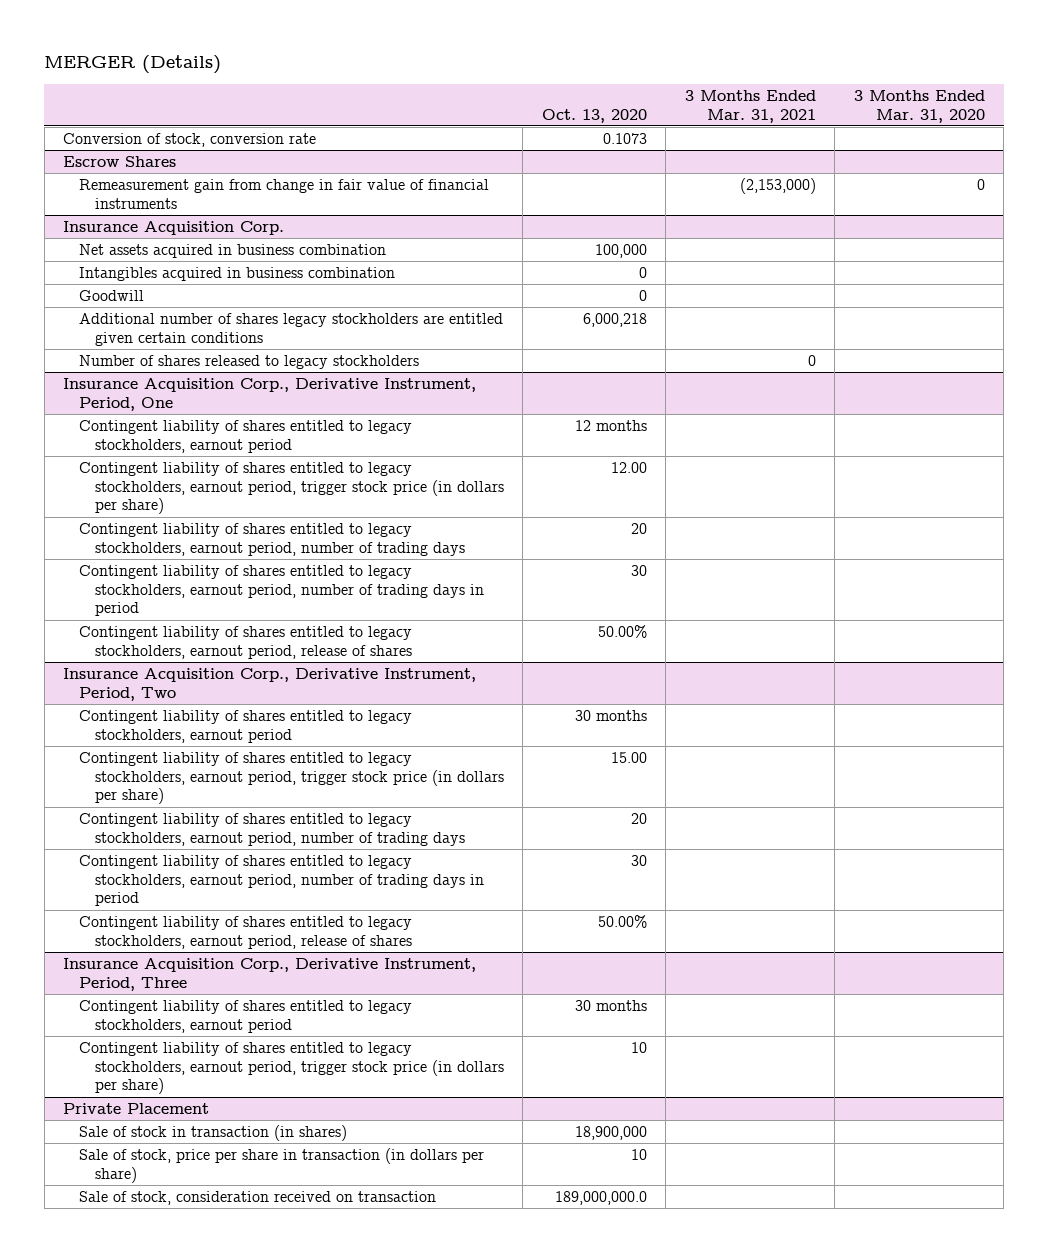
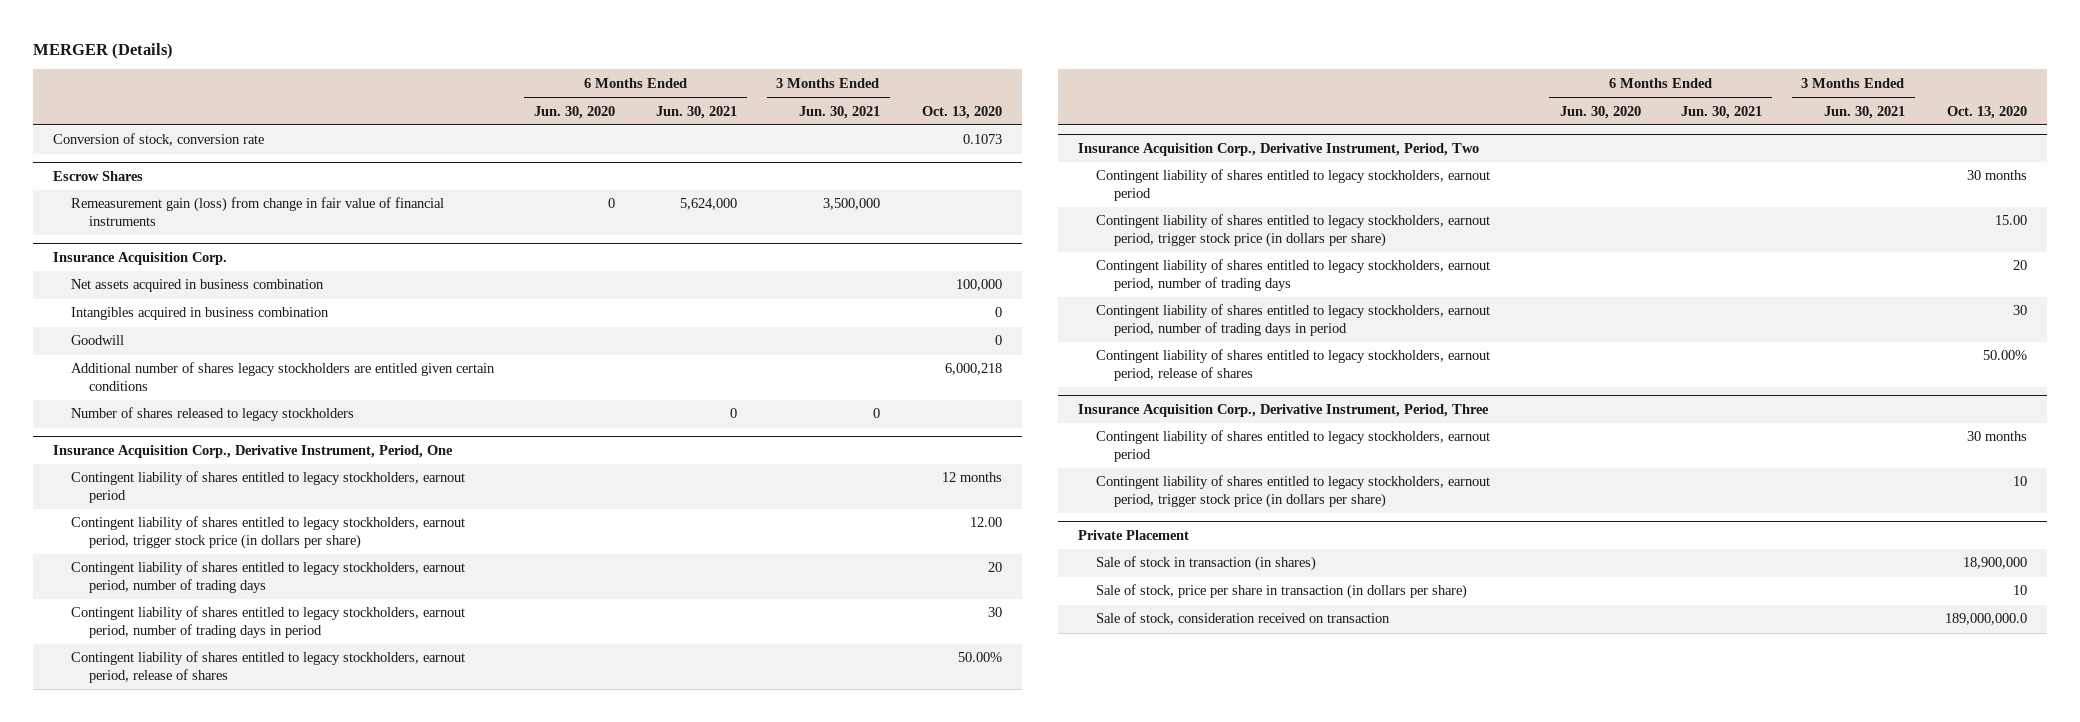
- | Oct. 13, 2020 | 3 Months Ended Mar. 31, 2021 | 3 Months Ended Mar. 31, 2020
+ | 6 Months Ended Jun. 30, 2020 | 6 Months Ended Jun. 30, 2021 | 3 Months Ended Jun. 30, 2021 | Oct. 13, 2020
@ Escrow Shares
- Remeasurement gain from change in fair value of financial instruments | | (2,153,000) | 0
+ Remeasurement gain (loss) from change in fair value of financial instruments | 0 | 5,624,000 | 3,500,000 |

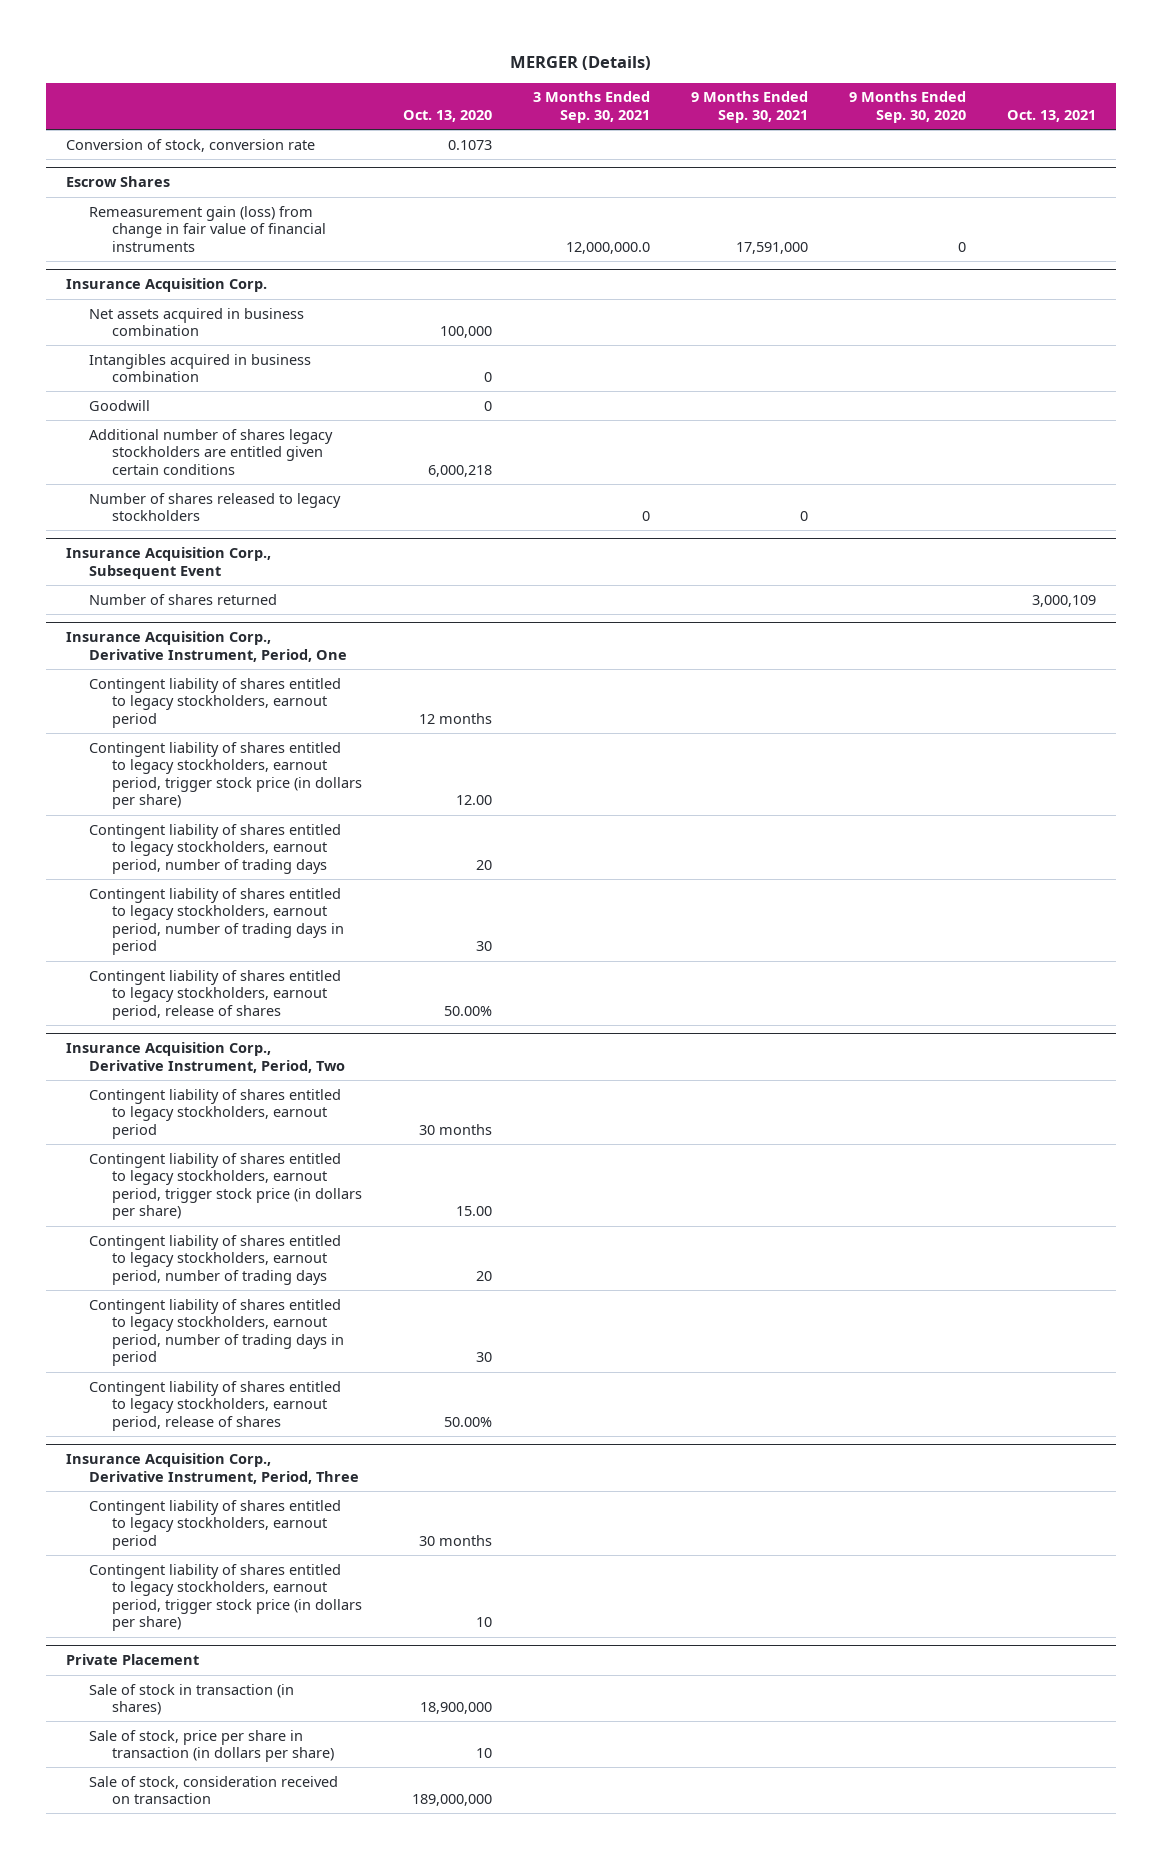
- | 6 Months Ended Jun. 30, 2020 | 6 Months Ended Jun. 30, 2021 | 3 Months Ended Jun. 30, 2021 | Oct. 13, 2020
+ | Oct. 13, 2020 | 3 Months Ended Sep. 30, 2021 | 9 Months Ended Sep. 30, 2021 | 9 Months Ended Sep. 30, 2020 | Oct. 13, 2021
+ Insurance Acquisition Corp., Subsequent Event
+ Number of shares returned | | | | | 3,000,109
@ Private Placement
- Sale of stock, consideration received on transaction | | | | 189,000,000.0
+ Sale of stock, consideration received on transaction | 189,000,000 | | | |

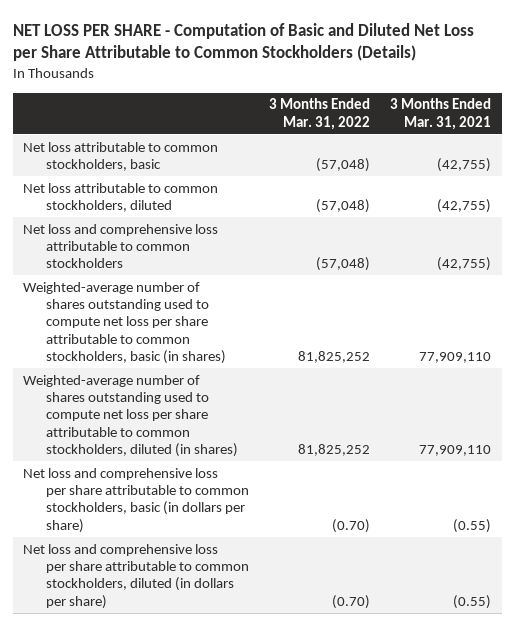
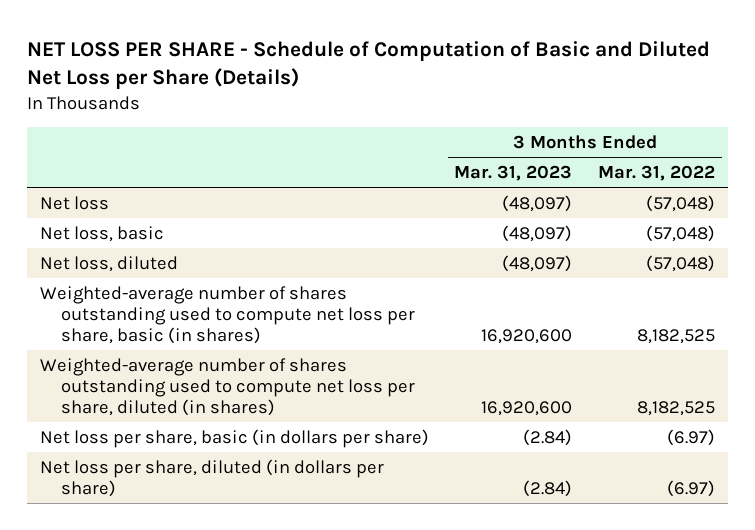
- NET LOSS PER SHARE - Computation of Basic and Diluted Net Loss per Share Attributable to Common Stockholders (Details)
+ NET LOSS PER SHARE - Schedule of Computation of Basic and Diluted Net Loss per Share (Details)
- | 3 Months Ended Mar. 31, 2022 | 3 Months Ended Mar. 31, 2021
+ | 3 Months Ended Mar. 31, 2023 | 3 Months Ended Mar. 31, 2022
- Net loss attributable to common stockholders, basic | (57,048) | (42,755)
- Net loss attributable to common stockholders, diluted | (57,048) | (42,755)
- Net loss and comprehensive loss attributable to common stockholders | (57,048) | (42,755)
- Weighted-average number of shares outstanding used to compute net loss per share attributable to common stockholders, basic (in shares) | 81,825,252 | 77,909,110
- Weighted-average number of shares outstanding used to compute net loss per share attributable to common stockholders, diluted (in shares) | 81,825,252 | 77,909,110
- Net loss and comprehensive loss per share attributable to common stockholders, basic (in dollars per share) | (0.70) | (0.55)
- Net loss and comprehensive loss per share attributable to common stockholders, diluted (in dollars per share) | (0.70) | (0.55)
+ Net loss | (48,097) | (57,048)
+ Net loss, basic | (48,097) | (57,048)
+ Net loss, diluted | (48,097) | (57,048)
+ Weighted-average number of shares outstanding used to compute net loss per share, basic (in shares) | 16,920,600 | 8,182,525
+ Weighted-average number of shares outstanding used to compute net loss per share, diluted (in shares) | 16,920,600 | 8,182,525
+ Net loss per share, basic (in dollars per share) | (2.84) | (6.97)
+ Net loss per share, diluted (in dollars per share) | (2.84) | (6.97)

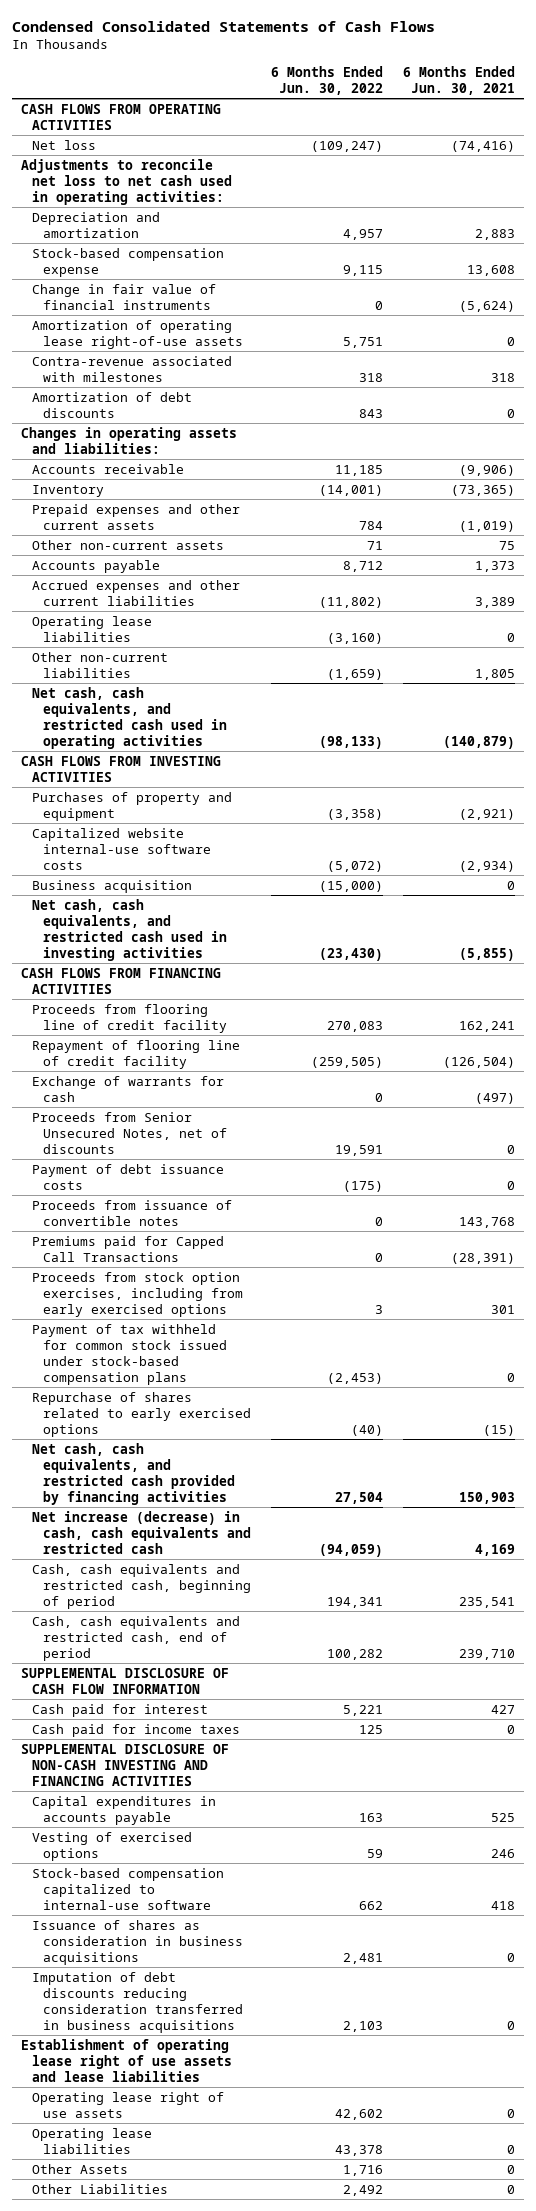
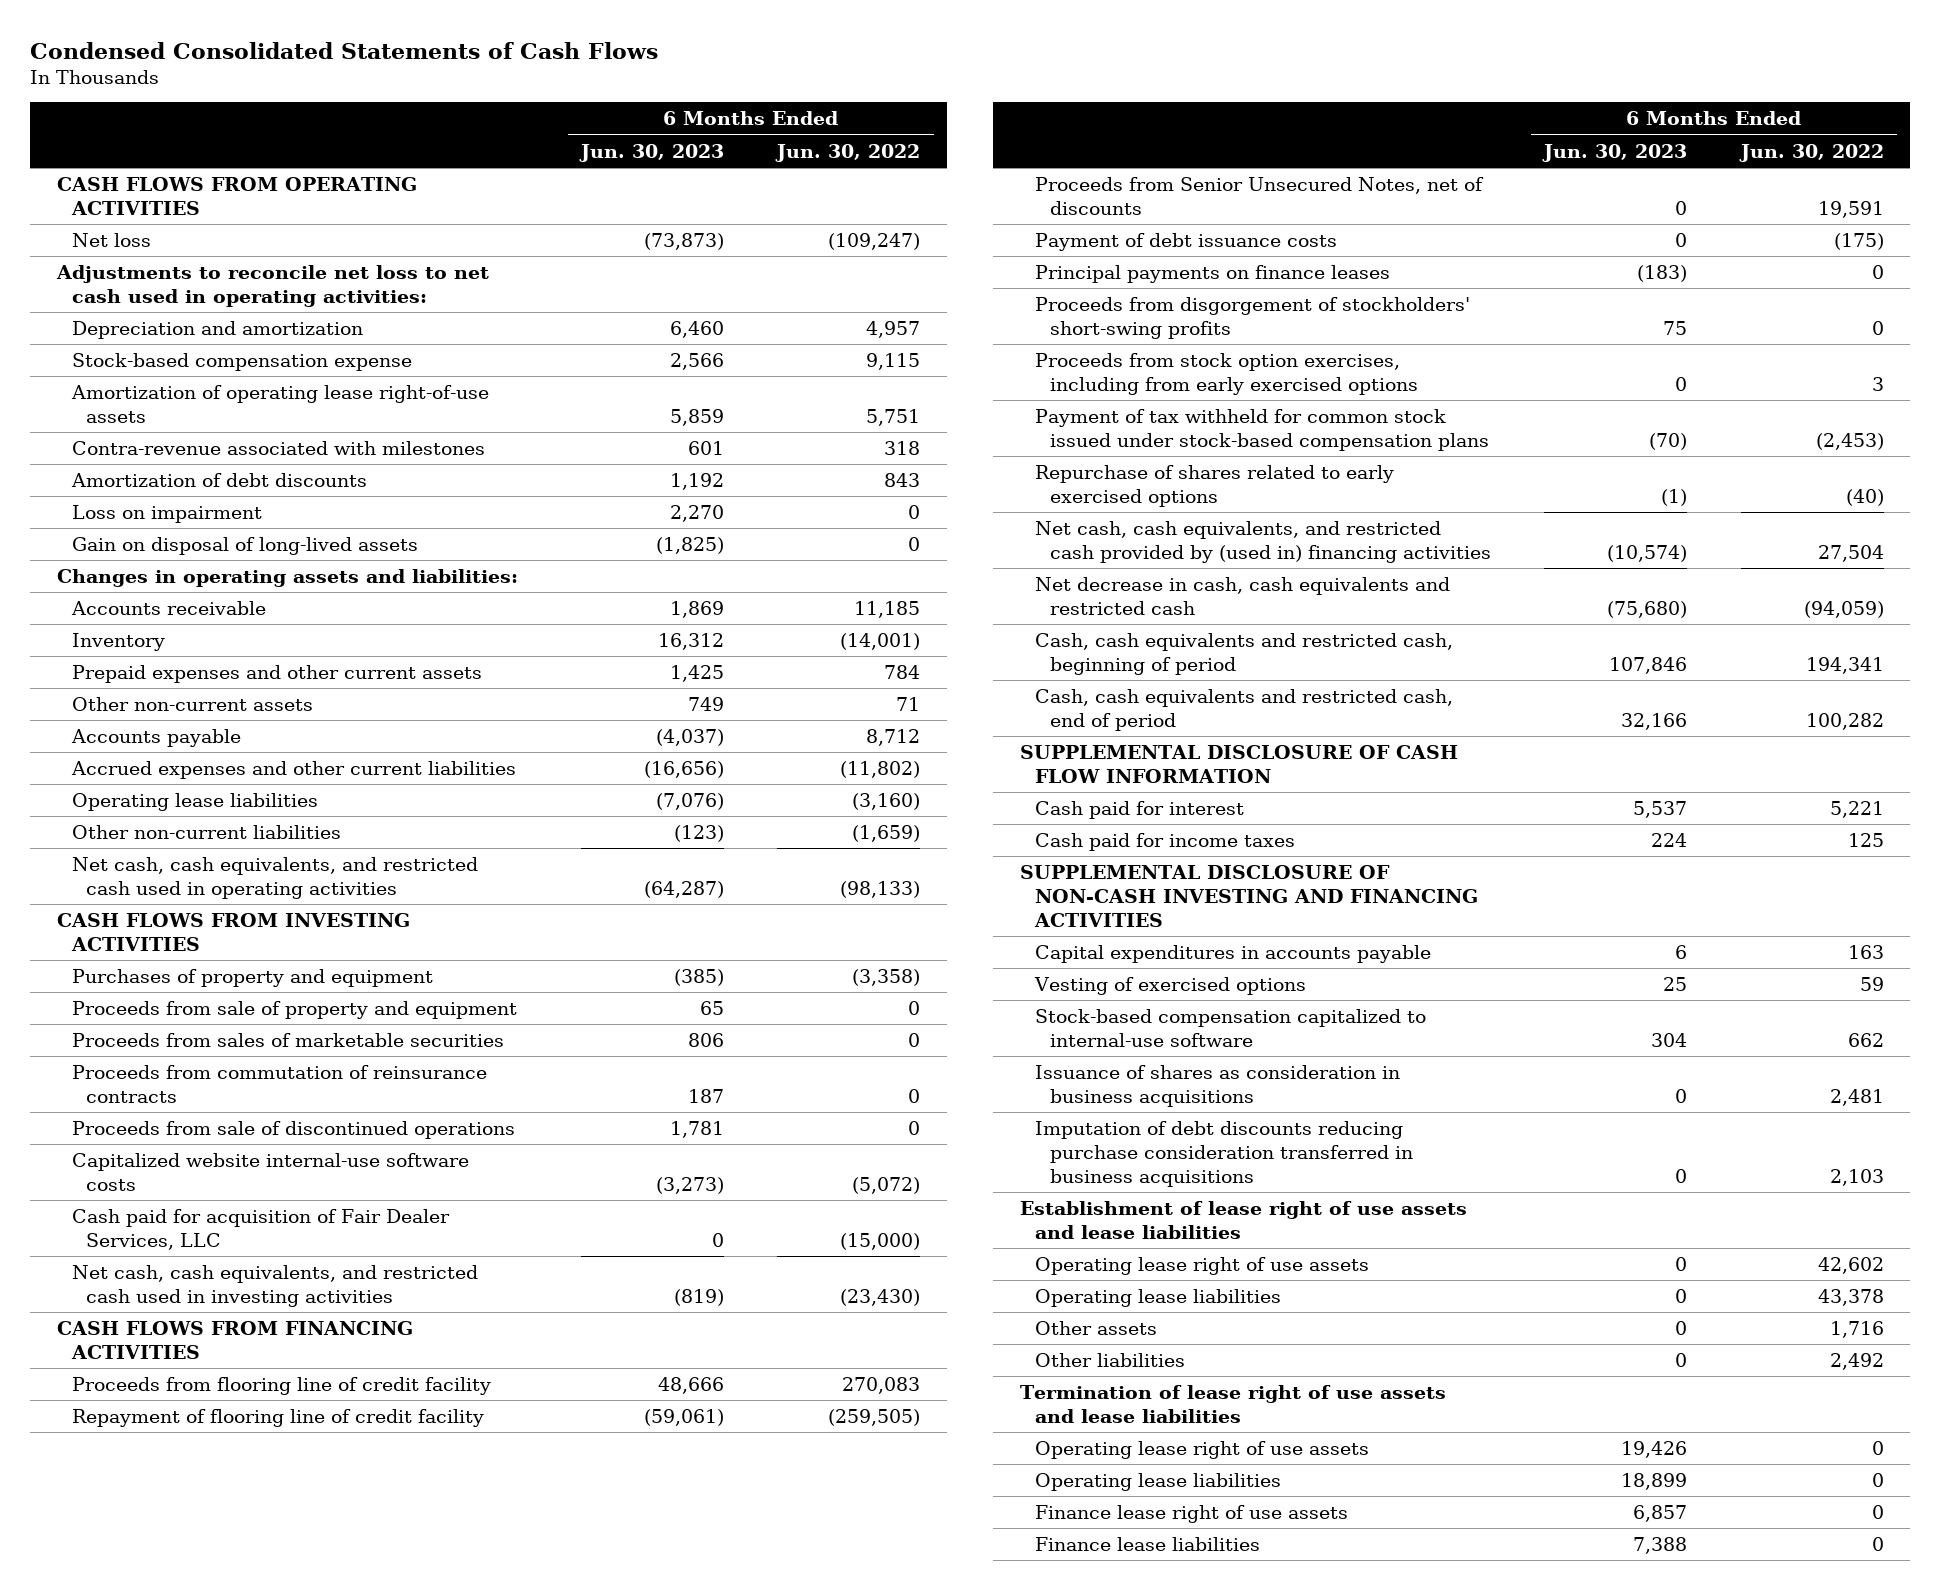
- | 6 Months Ended Jun. 30, 2022 | 6 Months Ended Jun. 30, 2021
+ | 6 Months Ended Jun. 30, 2023 | 6 Months Ended Jun. 30, 2022
- Change in fair value of financial instruments | 0 | (5,624)
+ Loss on impairment | 2,270 | 0
+ Gain on disposal of long-lived assets | (1,825) | 0
+ Proceeds from sale of property and equipment | 65 | 0
+ Proceeds from sales of marketable securities | 806 | 0
+ Proceeds from commutation of reinsurance contracts | 187 | 0
+ Proceeds from sale of discontinued operations | 1,781 | 0
- Business acquisition | (15,000) | 0
+ Cash paid for acquisition of Fair Dealer Services, LLC | 0 | (15,000)
- Exchange of warrants for cash | 0 | (497)
- Proceeds from issuance of convertible notes | 0 | 143,768
- Premiums paid for Capped Call Transactions | 0 | (28,391)
+ Principal payments on finance leases | (183) | 0
+ Proceeds from disgorgement of stockholders' short-swing profits | 75 | 0
- Net cash, cash equivalents, and restricted cash provided by financing activities | 27,504 | 150,903
- Net increase (decrease) in cash, cash equivalents and restricted cash | (94,059) | 4,169
+ Net cash, cash equivalents, and restricted cash provided by (used in) financing activities | (10,574) | 27,504
+ Net decrease in cash, cash equivalents and restricted cash | (75,680) | (94,059)
- Imputation of debt discounts reducing consideration transferred in business acquisitions | 2,103 | 0
- Establishment of operating lease right of use assets and lease liabilities
+ Imputation of debt discounts reducing purchase consideration transferred in business acquisitions | 0 | 2,103
+ Establishment of lease right of use assets and lease liabilities
- Other Assets | 1,716 | 0
- Other Liabilities | 2,492 | 0
+ Other assets | 0 | 1,716
+ Other liabilities | 0 | 2,492
+ Termination of lease right of use assets and lease liabilities
+ Operating lease right of use assets | 19,426 | 0
+ Operating lease liabilities | 18,899 | 0
+ Finance lease right of use assets | 6,857 | 0
+ Finance lease liabilities | 7,388 | 0

